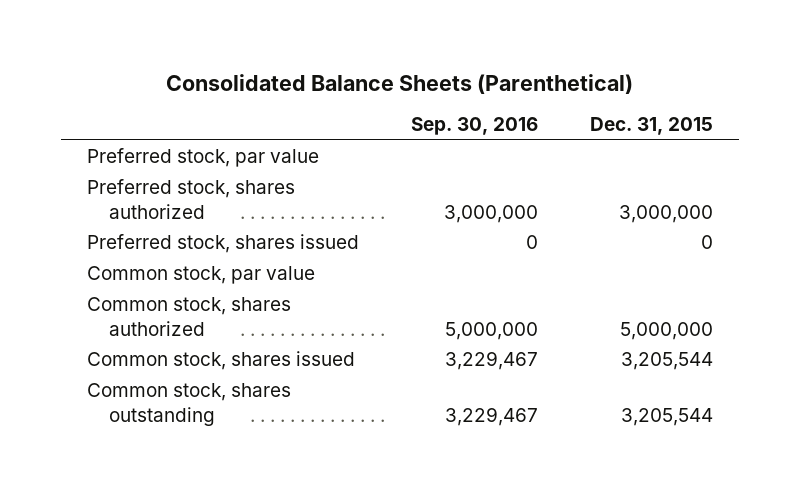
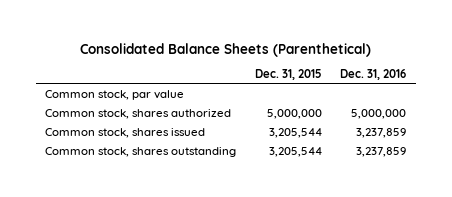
- | Sep. 30, 2016 | Dec. 31, 2015
+ | Dec. 31, 2015 | Dec. 31, 2016
- Preferred stock, par value
- Preferred stock, shares authorized | 3,000,000 | 3,000,000
- Preferred stock, shares issued | 0 | 0

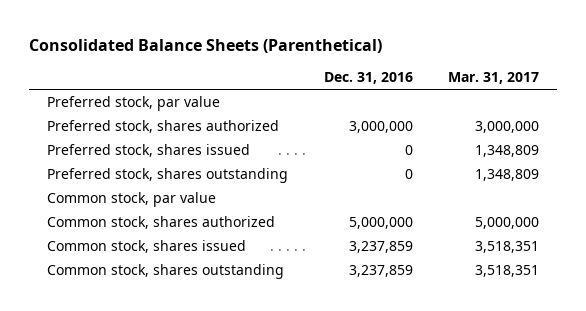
- | Dec. 31, 2015 | Dec. 31, 2016
+ | Dec. 31, 2016 | Mar. 31, 2017
+ Preferred stock, par value
+ Preferred stock, shares authorized | 3,000,000 | 3,000,000
+ Preferred stock, shares issued | 0 | 1,348,809
+ Preferred stock, shares outstanding | 0 | 1,348,809

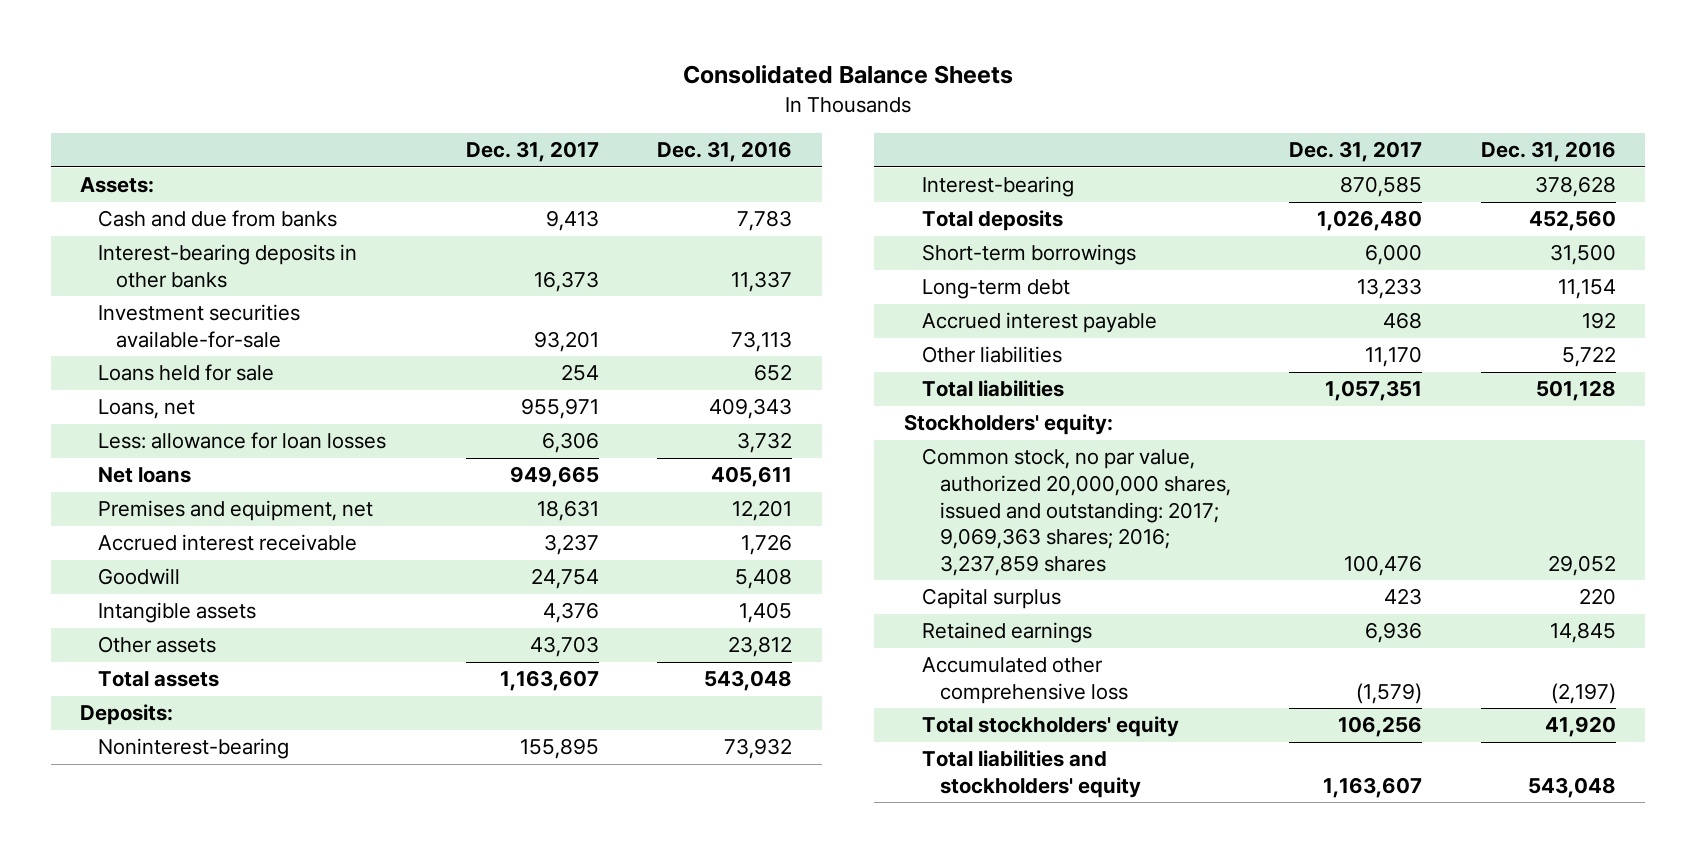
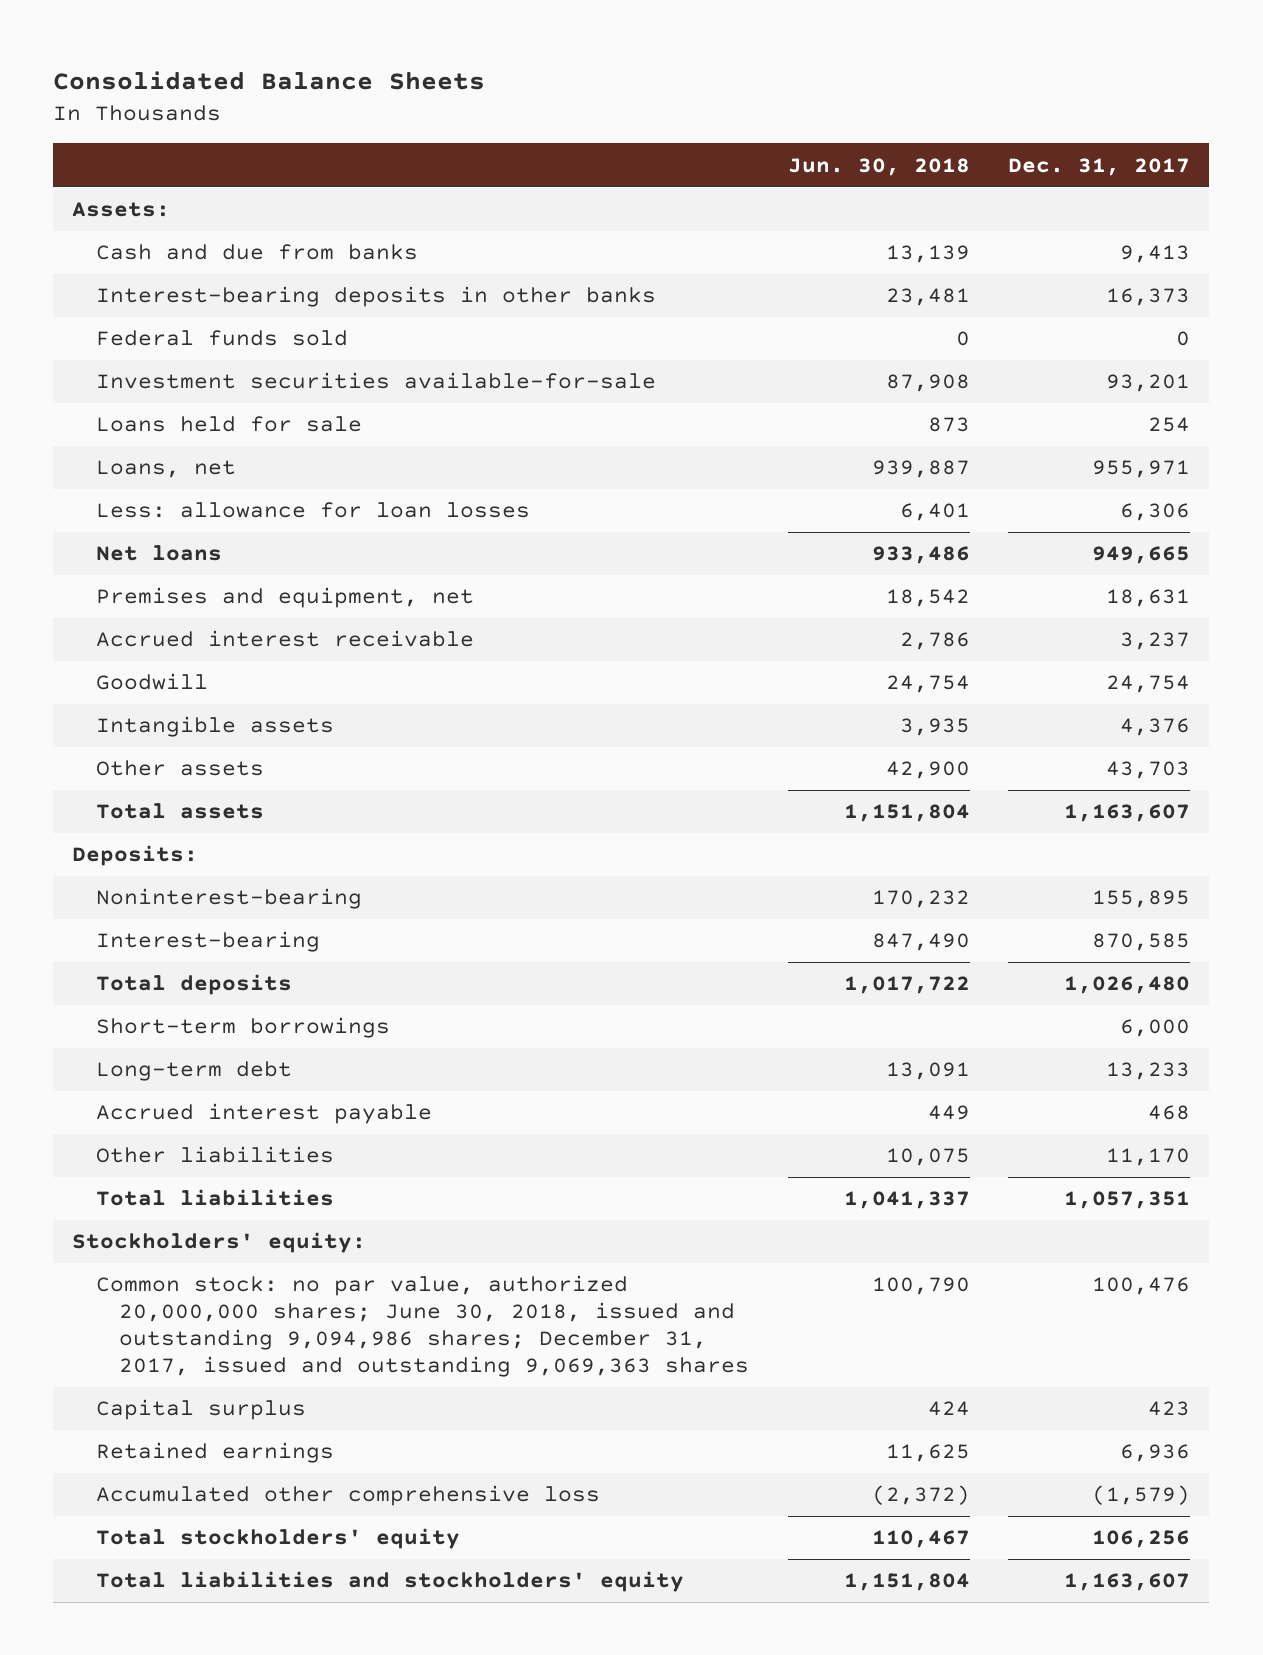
- | Dec. 31, 2017 | Dec. 31, 2016
+ | Jun. 30, 2018 | Dec. 31, 2017
+ Federal funds sold | 0 | 0
- Common stock, no par value, authorized 20,000,000 shares, issued and outstanding: 2017; 9,069,363 shares; 2016; 3,237,859 shares | 100,476 | 29,052
+ Common stock: no par value, authorized 20,000,000 shares; June 30, 2018, issued and outstanding 9,094,986 shares; December 31, 2017, issued and outstanding 9,069,363 shares | 100,790 | 100,476

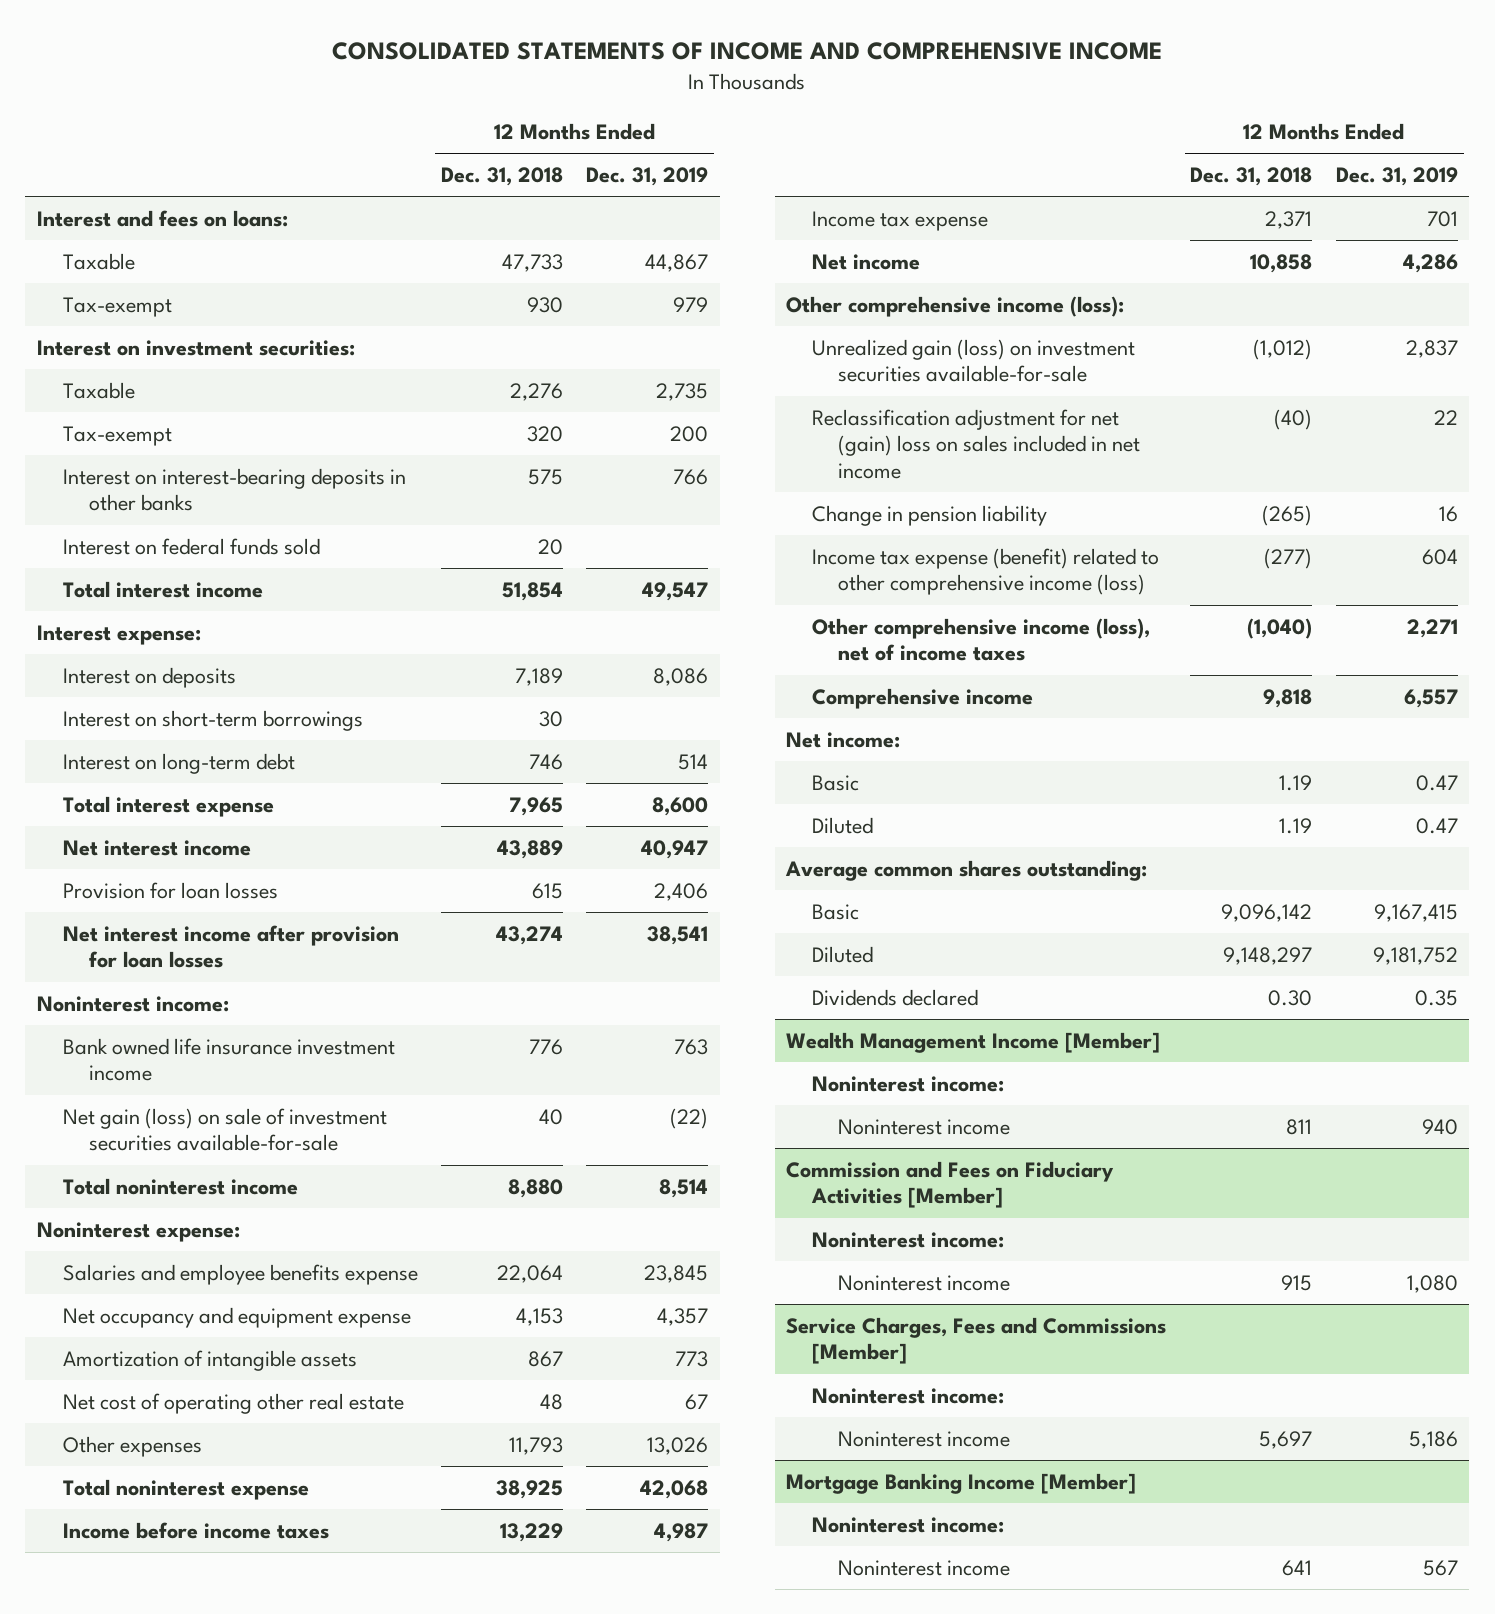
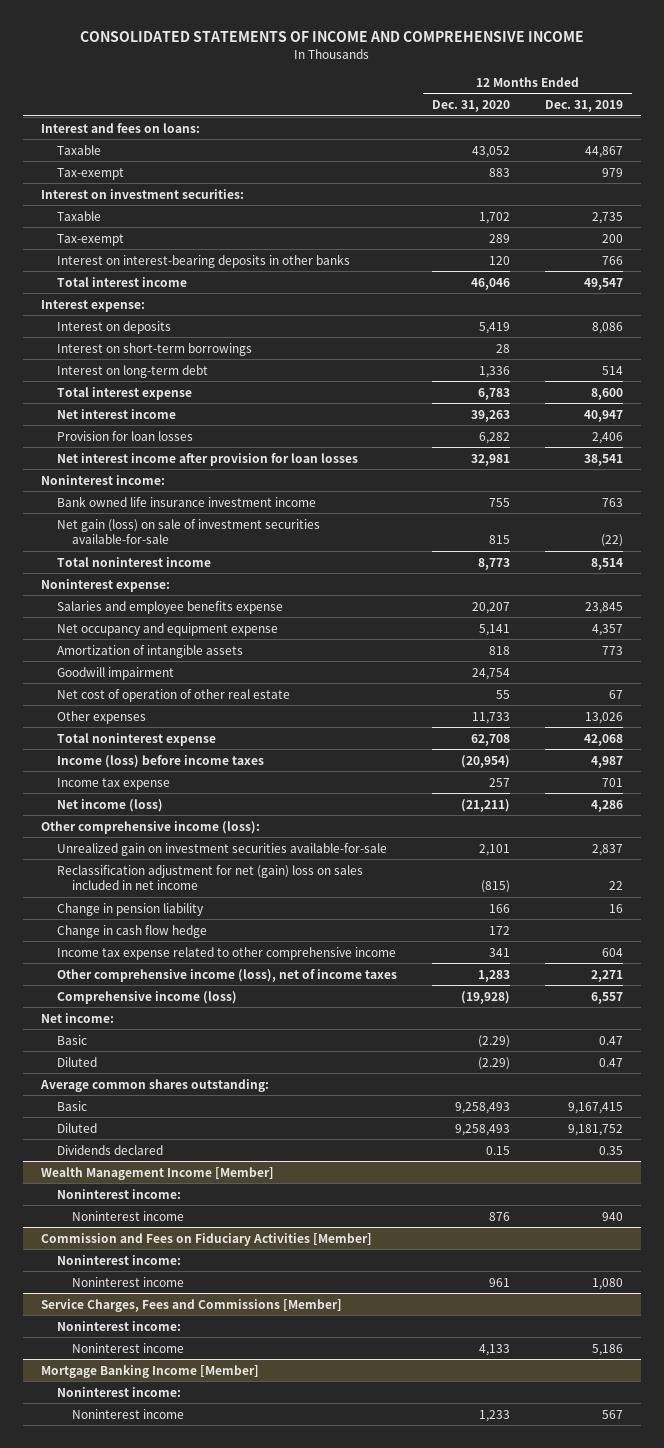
- | 12 Months Ended Dec. 31, 2018 | 12 Months Ended Dec. 31, 2019
+ | 12 Months Ended Dec. 31, 2020 | 12 Months Ended Dec. 31, 2019
- Interest on federal funds sold | 20 |
- Net cost of operating other real estate | 48 | 67
+ Goodwill impairment | 24,754 |
+ Net cost of operation of other real estate | 55 | 67
- Income before income taxes | 13,229 | 4,987
+ Income (loss) before income taxes | (20,954) | 4,987
- Net income | 10,858 | 4,286
+ Net income (loss) | (21,211) | 4,286
- Unrealized gain (loss) on investment securities available-for-sale | (1,012) | 2,837
+ Unrealized gain on investment securities available-for-sale | 2,101 | 2,837
- Income tax expense (benefit) related to other comprehensive income (loss) | (277) | 604
+ Change in cash flow hedge | 172 |
+ Income tax expense related to other comprehensive income | 341 | 604
- Comprehensive income | 9,818 | 6,557
+ Comprehensive income (loss) | (19,928) | 6,557

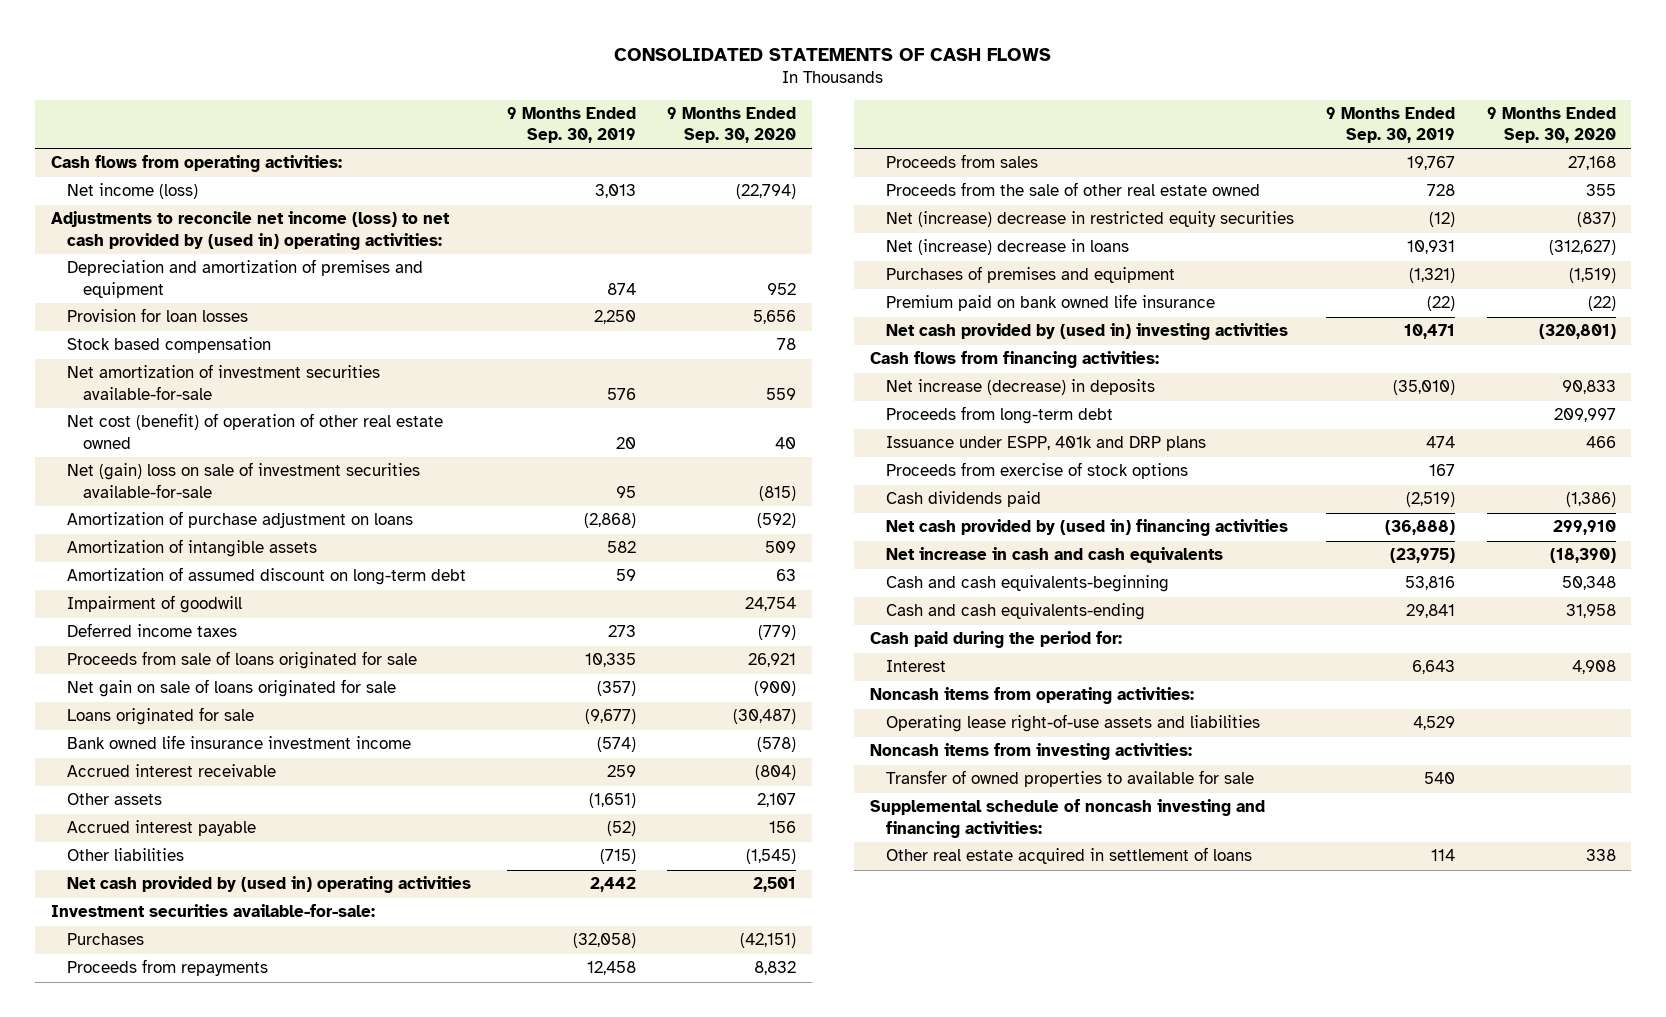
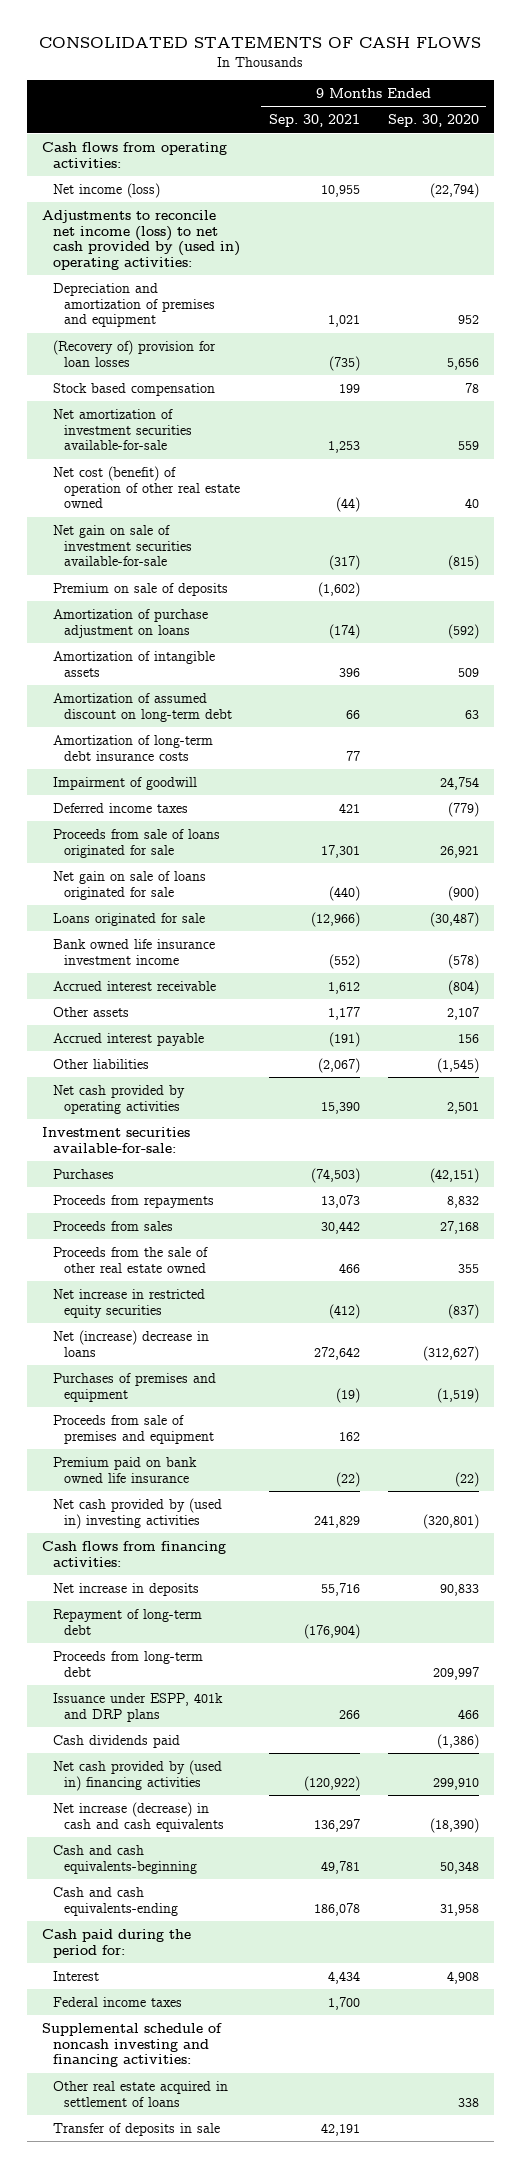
- | 9 Months Ended Sep. 30, 2019 | 9 Months Ended Sep. 30, 2020
+ | 9 Months Ended Sep. 30, 2021 | 9 Months Ended Sep. 30, 2020
- Provision for loan losses | 2,250 | 5,656
+ (Recovery of) provision for loan losses | (735) | 5,656
- Net (gain) loss on sale of investment securities available-for-sale | 95 | (815)
+ Net gain on sale of investment securities available-for-sale | (317) | (815)
+ Premium on sale of deposits | (1,602) |
+ Amortization of long-term debt insurance costs | 77 |
- Net cash provided by (used in) operating activities | 2,442 | 2,501
+ Net cash provided by operating activities | 15,390 | 2,501
- Net (increase) decrease in restricted equity securities | (12) | (837)
+ Net increase in restricted equity securities | (412) | (837)
+ Proceeds from sale of premises and equipment | 162 |
- Net increase (decrease) in deposits | (35,010) | 90,833
+ Net increase in deposits | 55,716 | 90,833
+ Repayment of long-term debt | (176,904) |
- Proceeds from exercise of stock options | 167 |
- Net increase in cash and cash equivalents | (23,975) | (18,390)
+ Net increase (decrease) in cash and cash equivalents | 136,297 | (18,390)
- Noncash items from operating activities:
- Operating lease right-of-use assets and liabilities | 4,529 |
- Noncash items from investing activities:
- Transfer of owned properties to available for sale | 540 |
+ Federal income taxes | 1,700 |
+ Transfer of deposits in sale | 42,191 |

